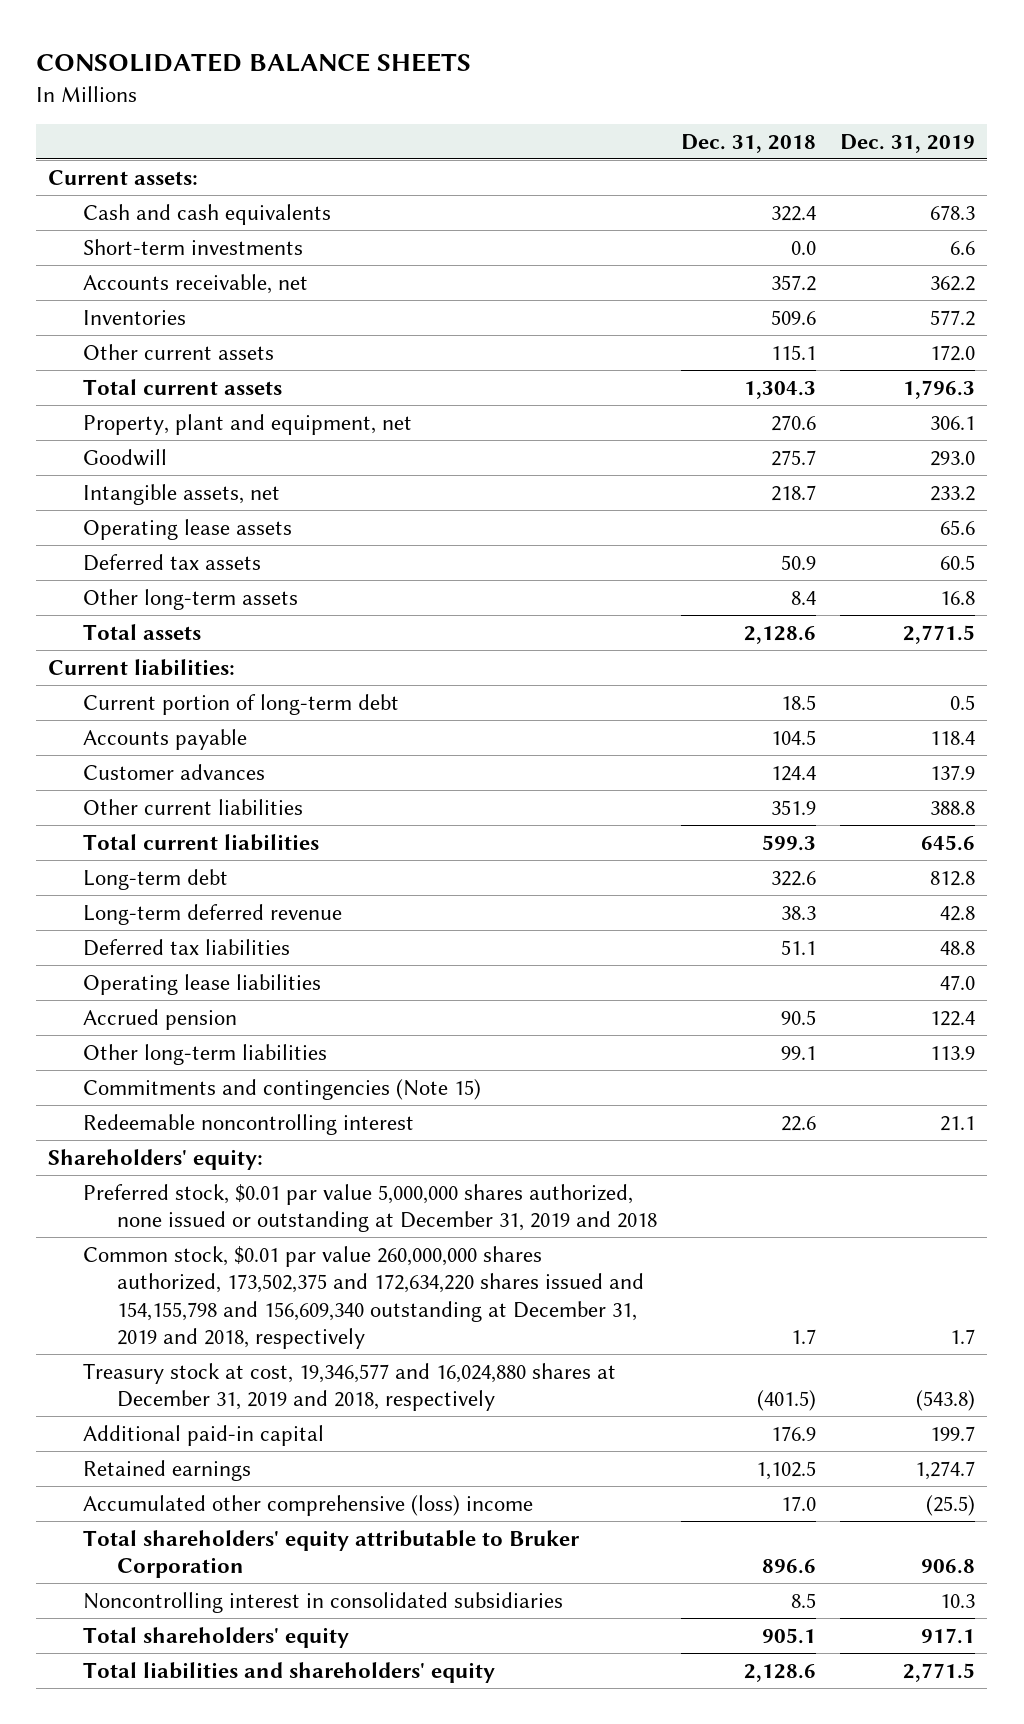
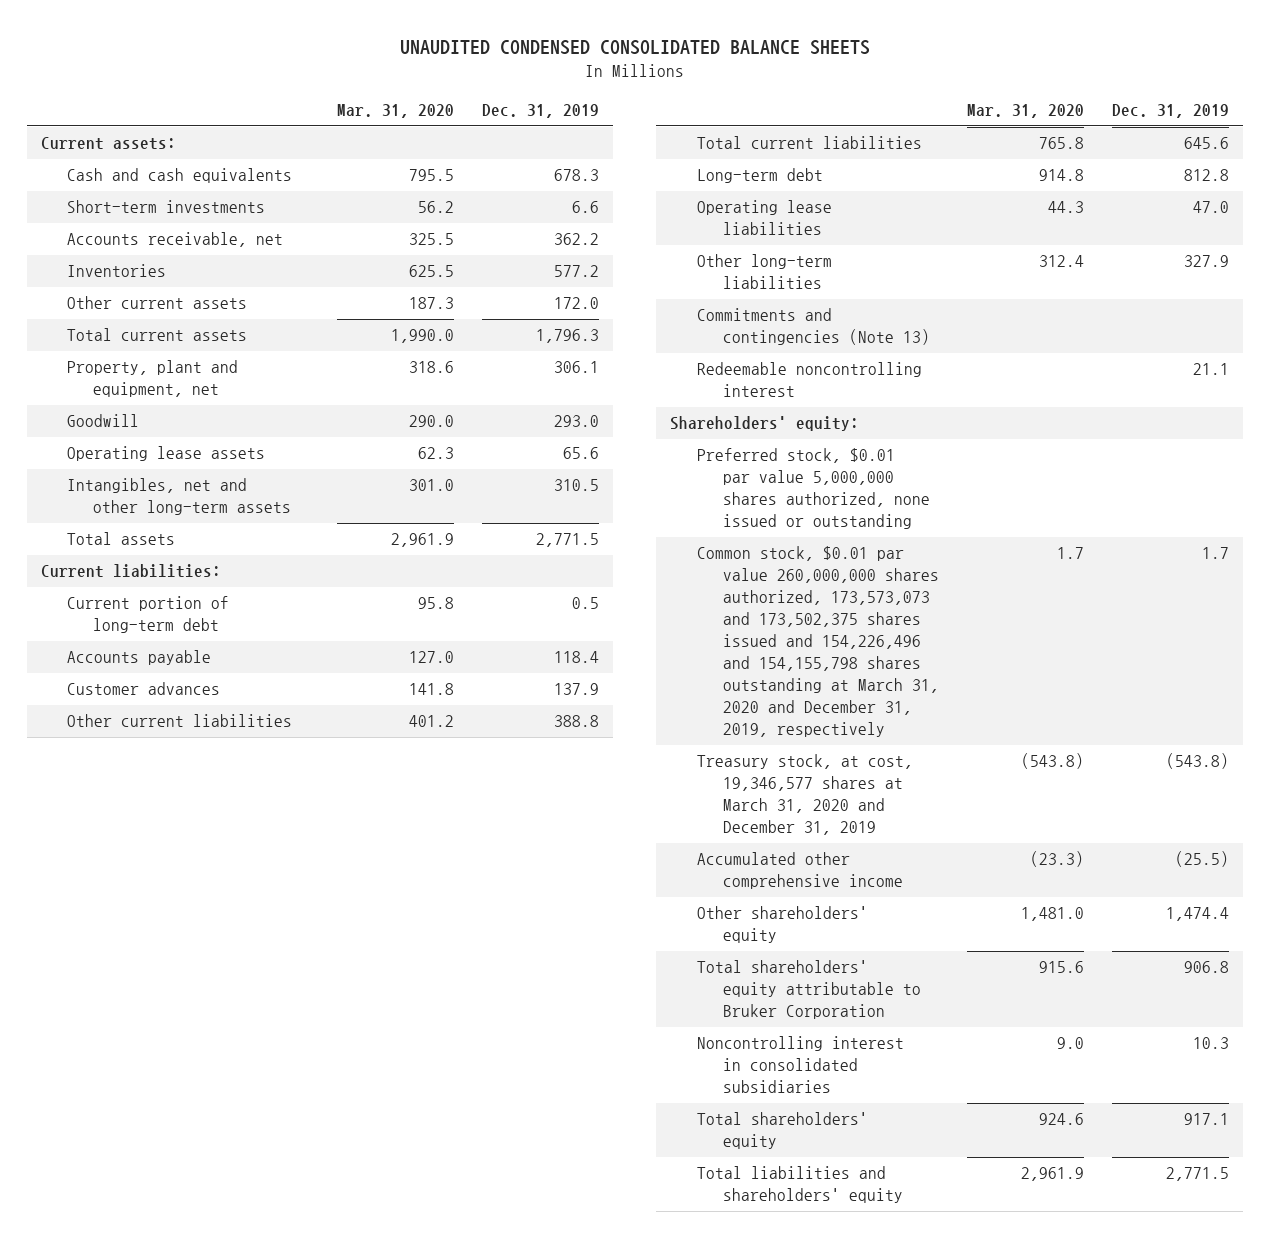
- CONSOLIDATED BALANCE SHEETS
+ UNAUDITED CONDENSED CONSOLIDATED BALANCE SHEETS
- | Dec. 31, 2018 | Dec. 31, 2019
+ | Mar. 31, 2020 | Dec. 31, 2019
- Intangible assets, net | 218.7 | 233.2
- Deferred tax assets | 50.9 | 60.5
- Other long-term assets | 8.4 | 16.8
+ Intangibles, net and other long-term assets | 301.0 | 310.5
- Long-term deferred revenue | 38.3 | 42.8
- Deferred tax liabilities | 51.1 | 48.8
- Accrued pension | 90.5 | 122.4
- Other long-term liabilities | 99.1 | 113.9
- Commitments and contingencies (Note 15)
+ Other long-term liabilities | 312.4 | 327.9
+ Commitments and contingencies (Note 13)
- Preferred stock, $0.01 par value 5,000,000 shares authorized, none issued or outstanding at December 31, 2019 and 2018
- Common stock, $0.01 par value 260,000,000 shares authorized, 173,502,375 and 172,634,220 shares issued and 154,155,798 and 156,609,340 outstanding at December 31, 2019 and 2018, respectively | 1.7 | 1.7
- Treasury stock at cost, 19,346,577 and 16,024,880 shares at December 31, 2019 and 2018, respectively | (401.5) | (543.8)
- Additional paid-in capital | 176.9 | 199.7
- Retained earnings | 1,102.5 | 1,274.7
- Accumulated other comprehensive (loss) income | 17.0 | (25.5)
+ Preferred stock, $0.01 par value 5,000,000 shares authorized, none issued or outstanding
+ Common stock, $0.01 par value 260,000,000 shares authorized, 173,573,073 and 173,502,375 shares issued and 154,226,496 and 154,155,798 shares outstanding at March 31, 2020 and December 31, 2019, respectively | 1.7 | 1.7
+ Treasury stock, at cost, 19,346,577 shares at March 31, 2020 and December 31, 2019 | (543.8) | (543.8)
+ Accumulated other comprehensive income | (23.3) | (25.5)
+ Other shareholders' equity | 1,481.0 | 1,474.4

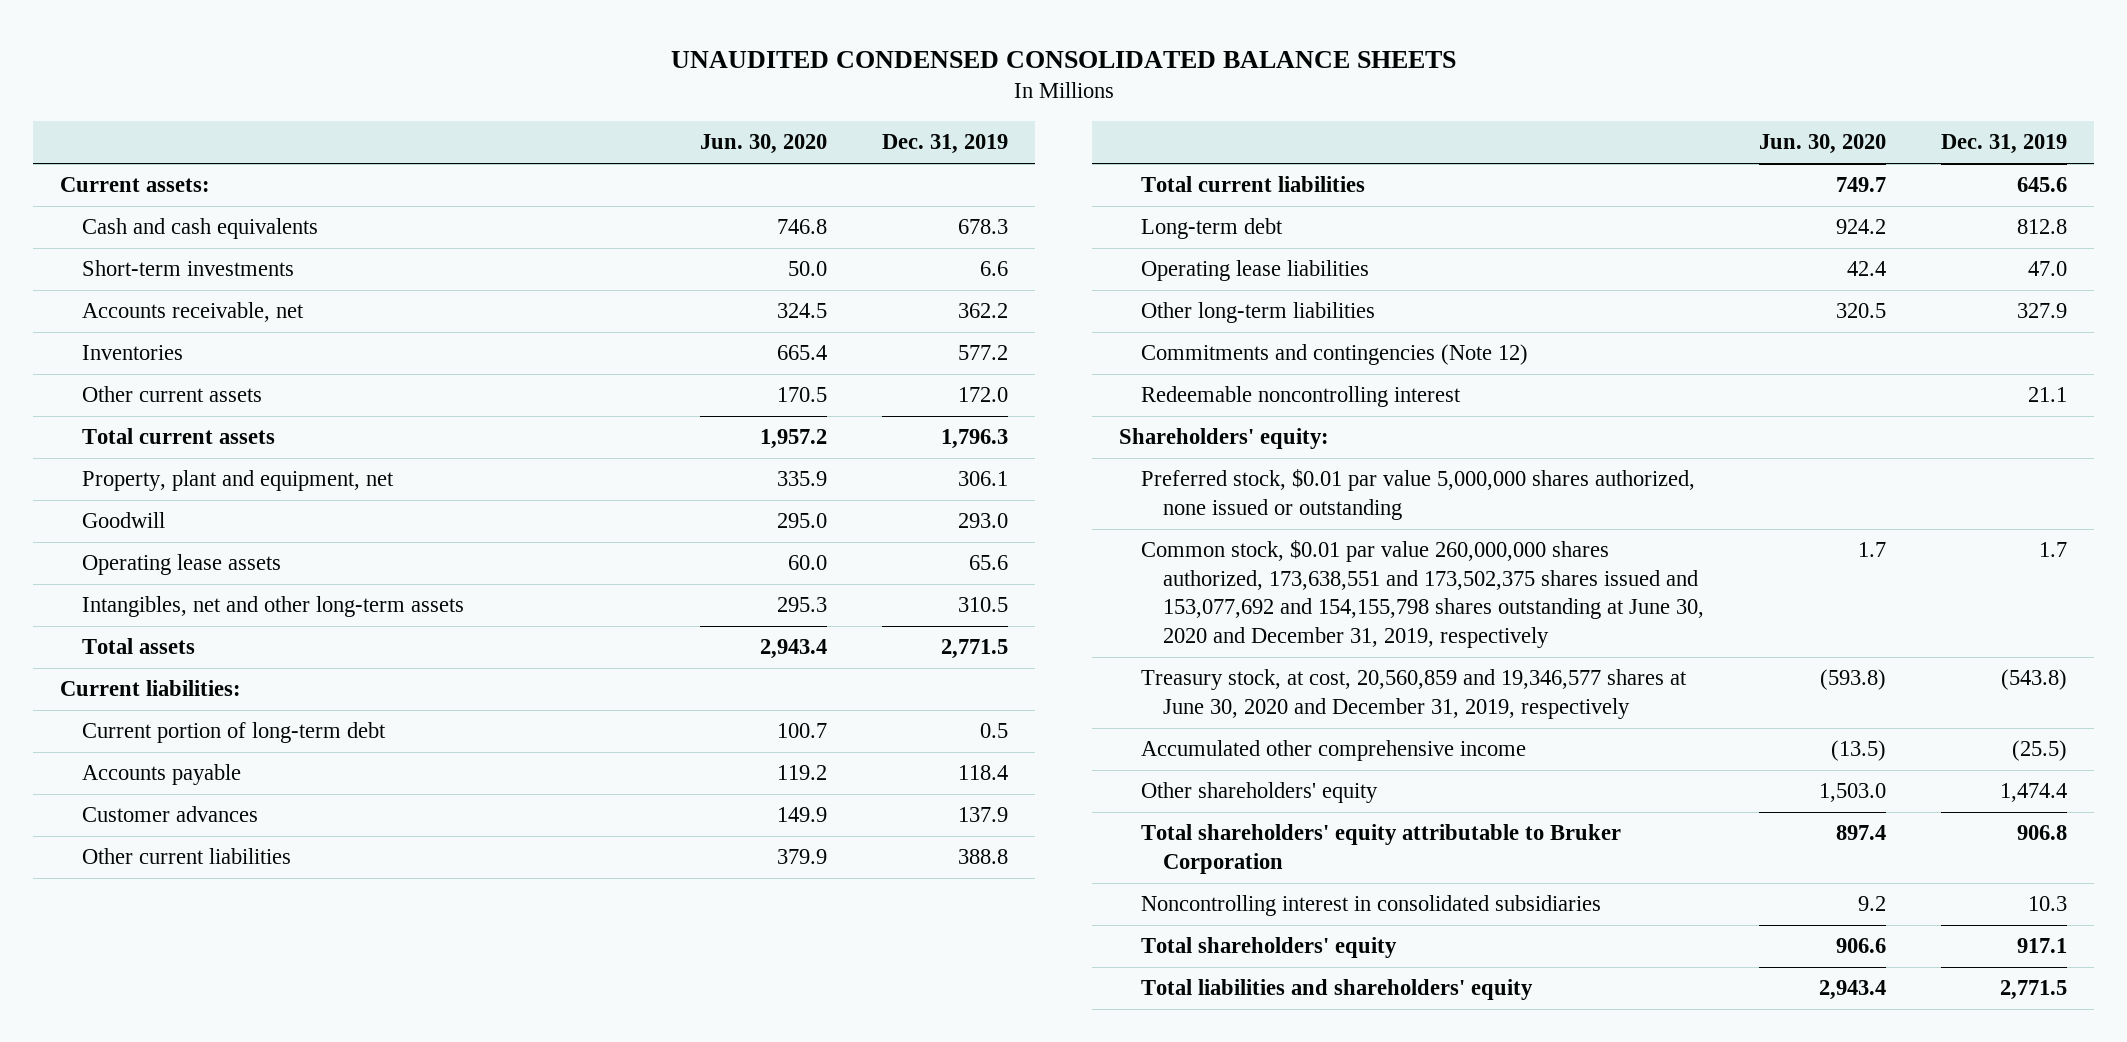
- | Mar. 31, 2020 | Dec. 31, 2019
+ | Jun. 30, 2020 | Dec. 31, 2019
- Commitments and contingencies (Note 13)
+ Commitments and contingencies (Note 12)
- Common stock, $0.01 par value 260,000,000 shares authorized, 173,573,073 and 173,502,375 shares issued and 154,226,496 and 154,155,798 shares outstanding at March 31, 2020 and December 31, 2019, respectively | 1.7 | 1.7
- Treasury stock, at cost, 19,346,577 shares at March 31, 2020 and December 31, 2019 | (543.8) | (543.8)
+ Common stock, $0.01 par value 260,000,000 shares authorized, 173,638,551 and 173,502,375 shares issued and 153,077,692 and 154,155,798 shares outstanding at June 30, 2020 and December 31, 2019, respectively | 1.7 | 1.7
+ Treasury stock, at cost, 20,560,859 and 19,346,577 shares at June 30, 2020 and December 31, 2019, respectively | (593.8) | (543.8)

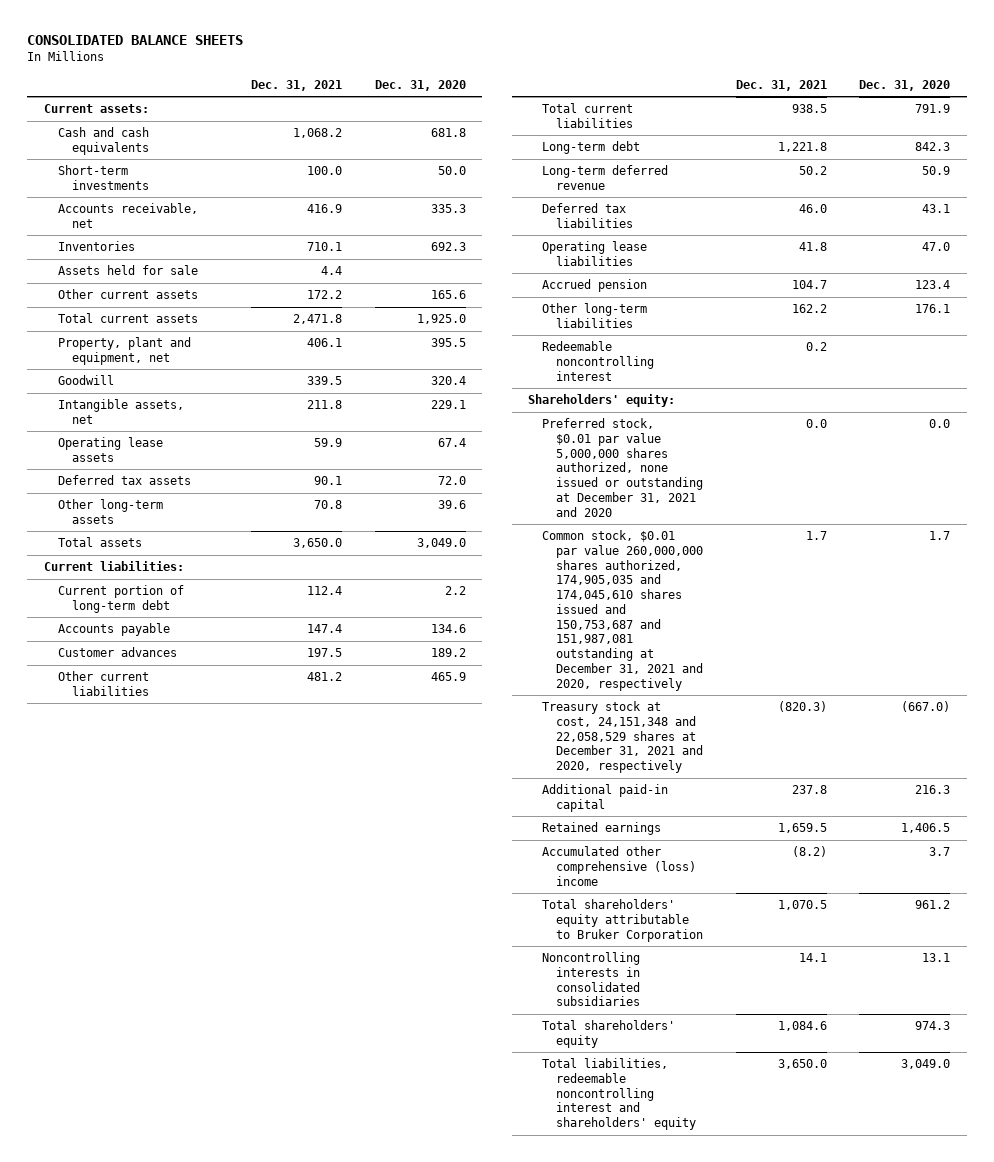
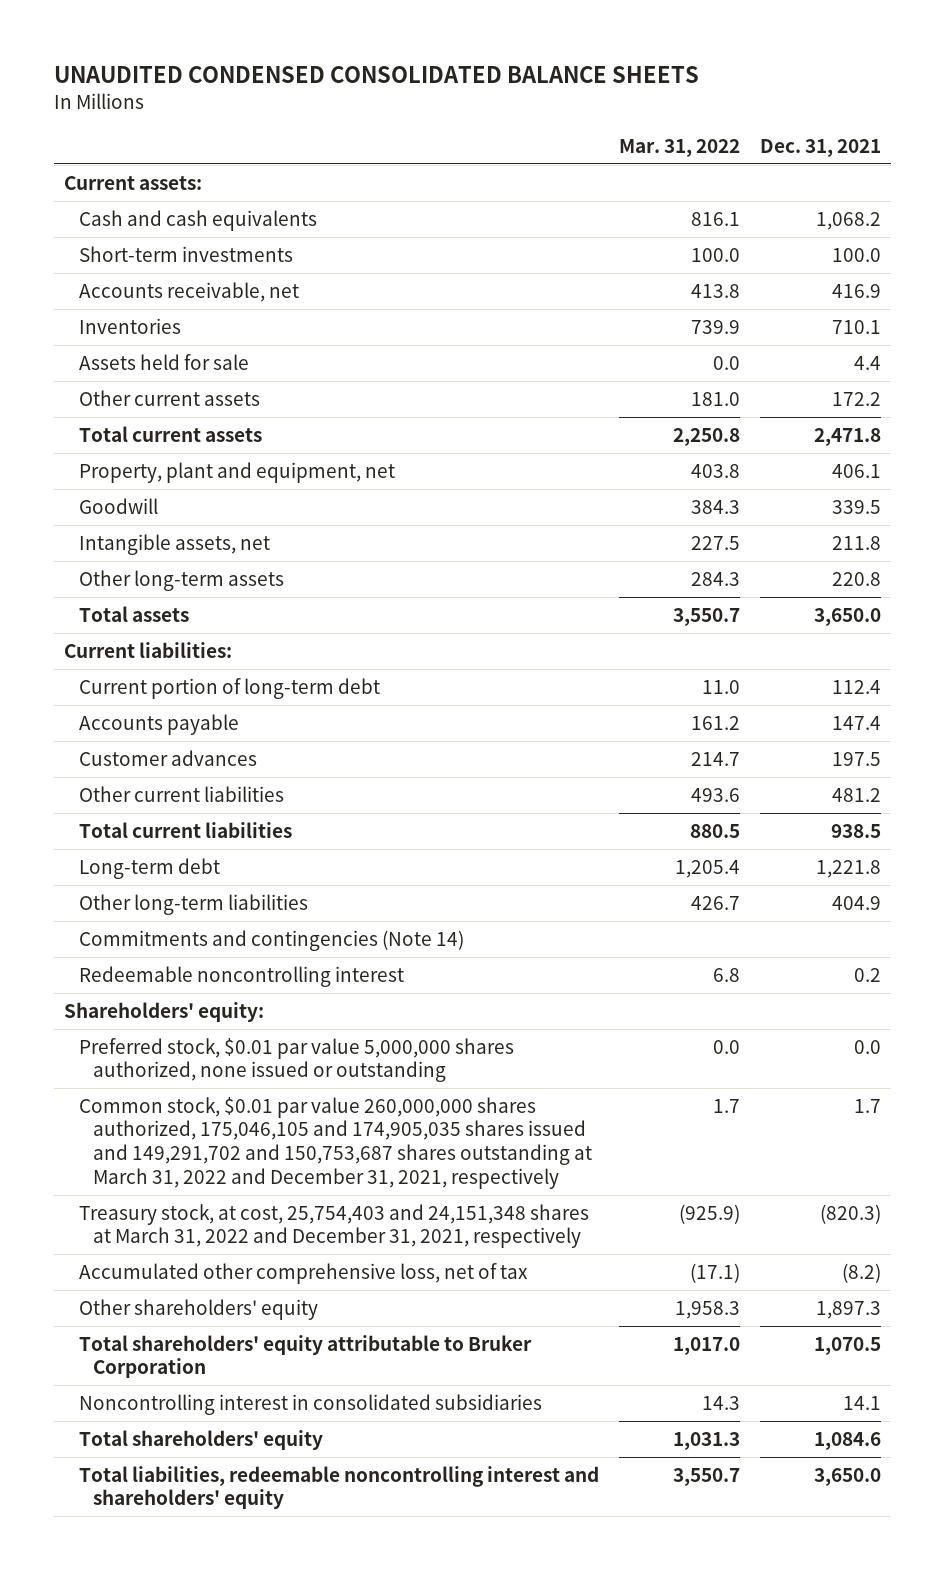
- CONSOLIDATED BALANCE SHEETS
+ UNAUDITED CONDENSED CONSOLIDATED BALANCE SHEETS
- | Dec. 31, 2021 | Dec. 31, 2020
+ | Mar. 31, 2022 | Dec. 31, 2021
- Operating lease assets | 59.9 | 67.4
- Deferred tax assets | 90.1 | 72.0
- Other long-term assets | 70.8 | 39.6
+ Other long-term assets | 284.3 | 220.8
- Long-term deferred revenue | 50.2 | 50.9
- Deferred tax liabilities | 46.0 | 43.1
- Operating lease liabilities | 41.8 | 47.0
- Accrued pension | 104.7 | 123.4
- Other long-term liabilities | 162.2 | 176.1
+ Other long-term liabilities | 426.7 | 404.9
+ Commitments and contingencies (Note 14)
- Preferred stock, $0.01 par value 5,000,000 shares authorized, none issued or outstanding at December 31, 2021 and 2020 | 0.0 | 0.0
- Common stock, $0.01 par value 260,000,000 shares authorized, 174,905,035 and 174,045,610 shares issued and 150,753,687 and 151,987,081 outstanding at December 31, 2021 and 2020, respectively | 1.7 | 1.7
- Treasury stock at cost, 24,151,348 and 22,058,529 shares at December 31, 2021 and 2020, respectively | (820.3) | (667.0)
- Additional paid-in capital | 237.8 | 216.3
- Retained earnings | 1,659.5 | 1,406.5
- Accumulated other comprehensive (loss) income | (8.2) | 3.7
+ Preferred stock, $0.01 par value 5,000,000 shares authorized, none issued or outstanding | 0.0 | 0.0
+ Common stock, $0.01 par value 260,000,000 shares authorized, 175,046,105 and 174,905,035 shares issued and 149,291,702 and 150,753,687 shares outstanding at March 31, 2022 and December 31, 2021, respectively | 1.7 | 1.7
+ Treasury stock, at cost, 25,754,403 and 24,151,348 shares at March 31, 2022 and December 31, 2021, respectively | (925.9) | (820.3)
+ Accumulated other comprehensive loss, net of tax | (17.1) | (8.2)
+ Other shareholders' equity | 1,958.3 | 1,897.3
- Noncontrolling interests in consolidated subsidiaries | 14.1 | 13.1
+ Noncontrolling interest in consolidated subsidiaries | 14.3 | 14.1

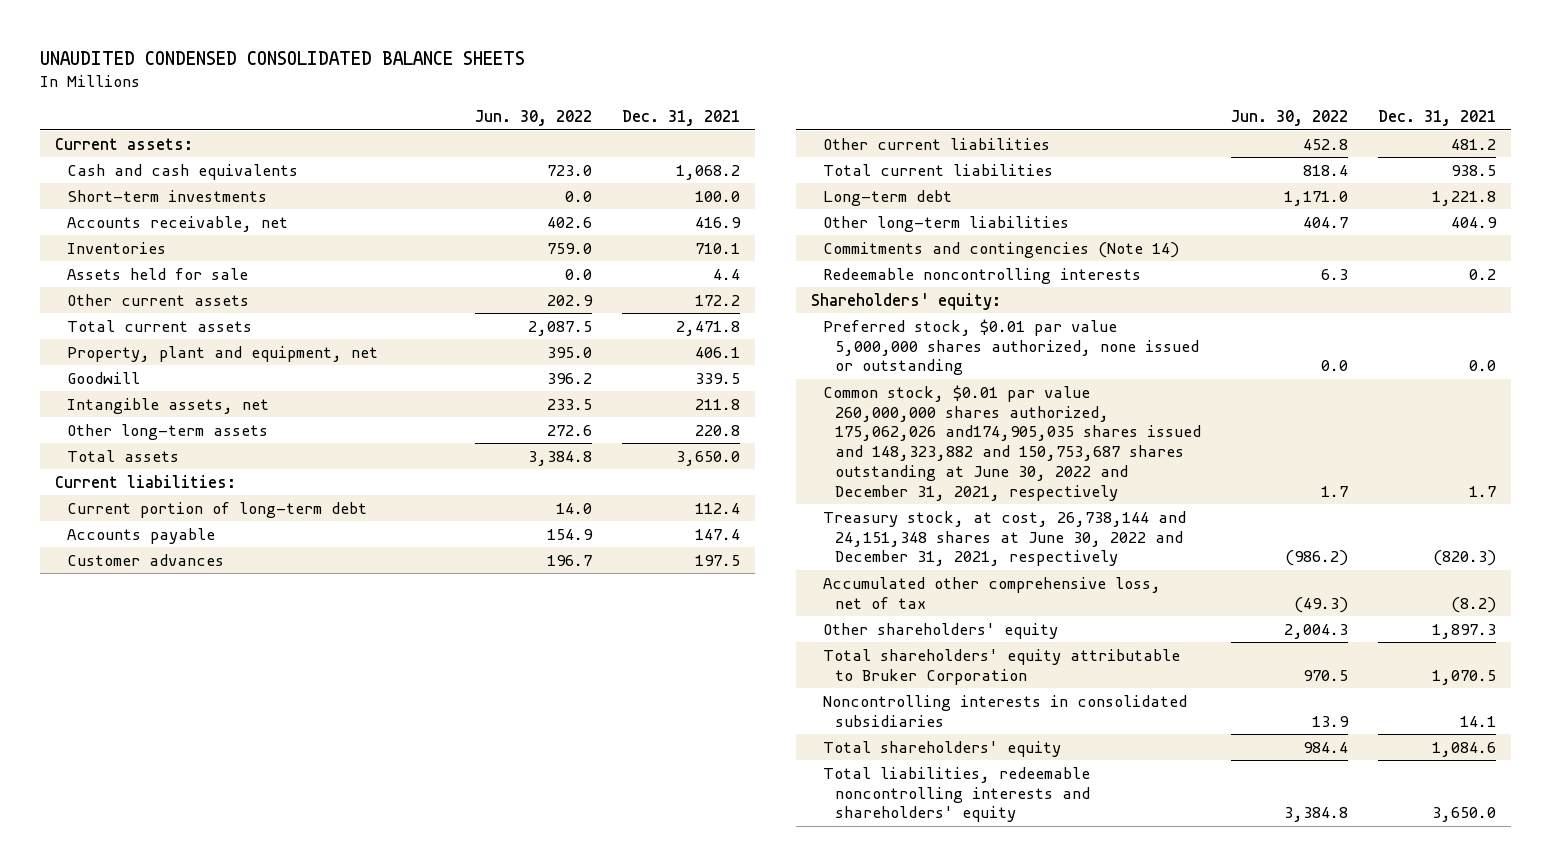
- | Mar. 31, 2022 | Dec. 31, 2021
+ | Jun. 30, 2022 | Dec. 31, 2021
- Redeemable noncontrolling interest | 6.8 | 0.2
+ Redeemable noncontrolling interests | 6.3 | 0.2
- Common stock, $0.01 par value 260,000,000 shares authorized, 175,046,105 and 174,905,035 shares issued and 149,291,702 and 150,753,687 shares outstanding at March 31, 2022 and December 31, 2021, respectively | 1.7 | 1.7
- Treasury stock, at cost, 25,754,403 and 24,151,348 shares at March 31, 2022 and December 31, 2021, respectively | (925.9) | (820.3)
+ Common stock, $0.01 par value 260,000,000 shares authorized, 175,062,026 and174,905,035 shares issued and 148,323,882 and 150,753,687 shares outstanding at June 30, 2022 and December 31, 2021, respectively | 1.7 | 1.7
+ Treasury stock, at cost, 26,738,144 and 24,151,348 shares at June 30, 2022 and December 31, 2021, respectively | (986.2) | (820.3)
- Noncontrolling interest in consolidated subsidiaries | 14.3 | 14.1
+ Noncontrolling interests in consolidated subsidiaries | 13.9 | 14.1
- Total liabilities, redeemable noncontrolling interest and shareholders' equity | 3,550.7 | 3,650.0
+ Total liabilities, redeemable noncontrolling interests and shareholders' equity | 3,384.8 | 3,650.0

